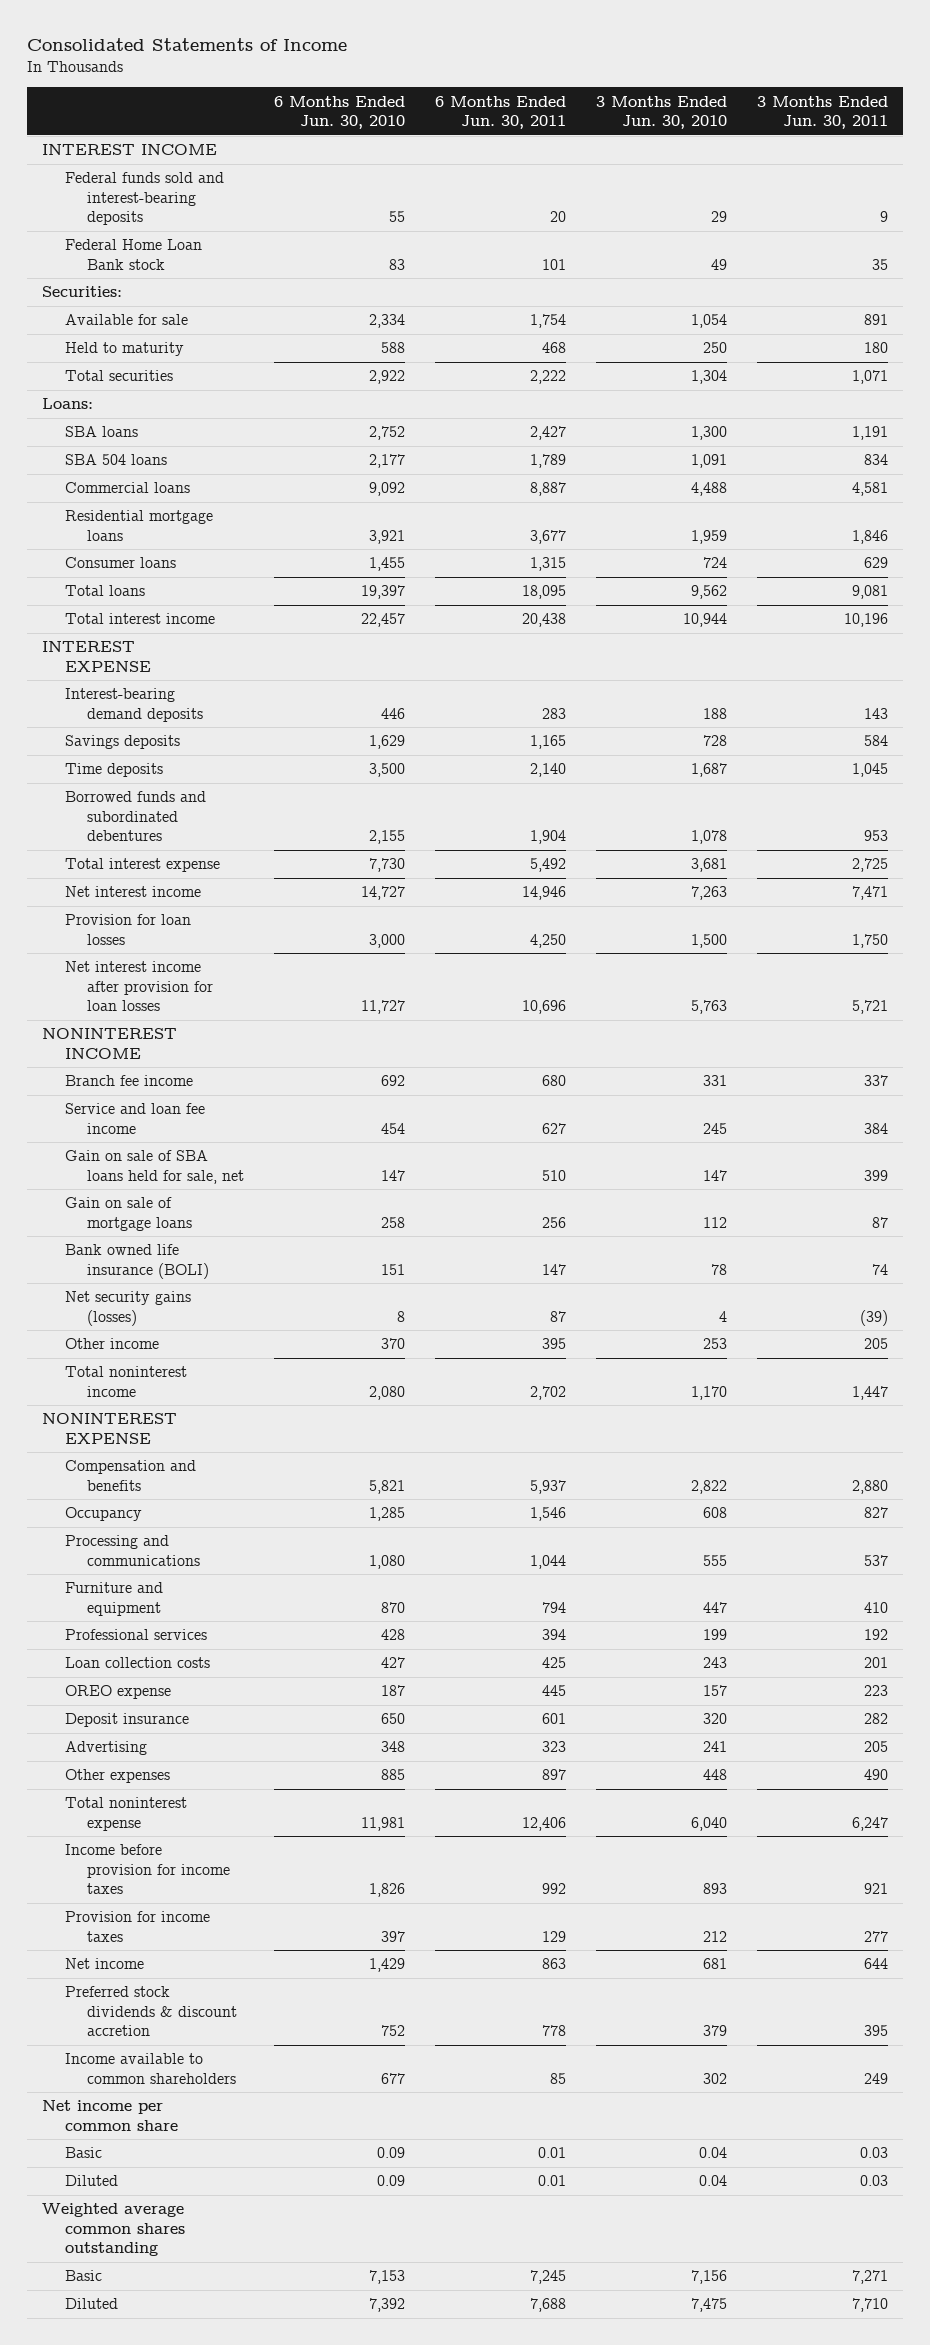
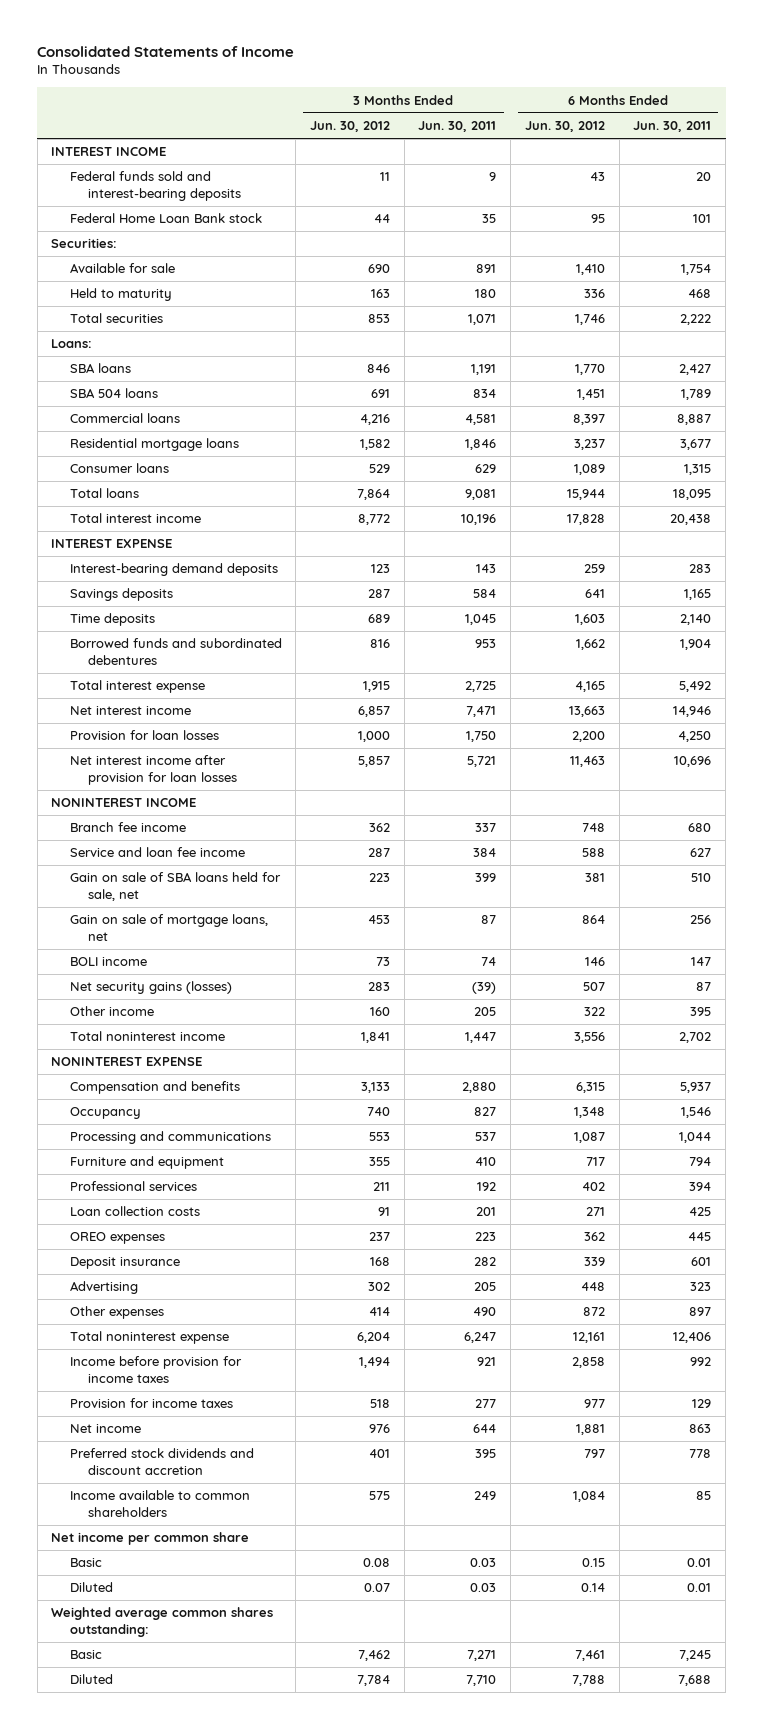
- | 6 Months Ended Jun. 30, 2010 | 6 Months Ended Jun. 30, 2011 | 3 Months Ended Jun. 30, 2010 | 3 Months Ended Jun. 30, 2011
+ | 3 Months Ended Jun. 30, 2012 | 3 Months Ended Jun. 30, 2011 | 6 Months Ended Jun. 30, 2012 | 6 Months Ended Jun. 30, 2011
- Gain on sale of mortgage loans | 258 | 256 | 112 | 87
- Bank owned life insurance (BOLI) | 151 | 147 | 78 | 74
+ Gain on sale of mortgage loans, net | 453 | 87 | 864 | 256
+ BOLI income | 73 | 74 | 146 | 147
- OREO expense | 187 | 445 | 157 | 223
+ OREO expenses | 237 | 223 | 362 | 445
- Preferred stock dividends & discount accretion | 752 | 778 | 379 | 395
+ Preferred stock dividends and discount accretion | 401 | 395 | 797 | 778
- Weighted average common shares outstanding
+ Weighted average common shares outstanding:

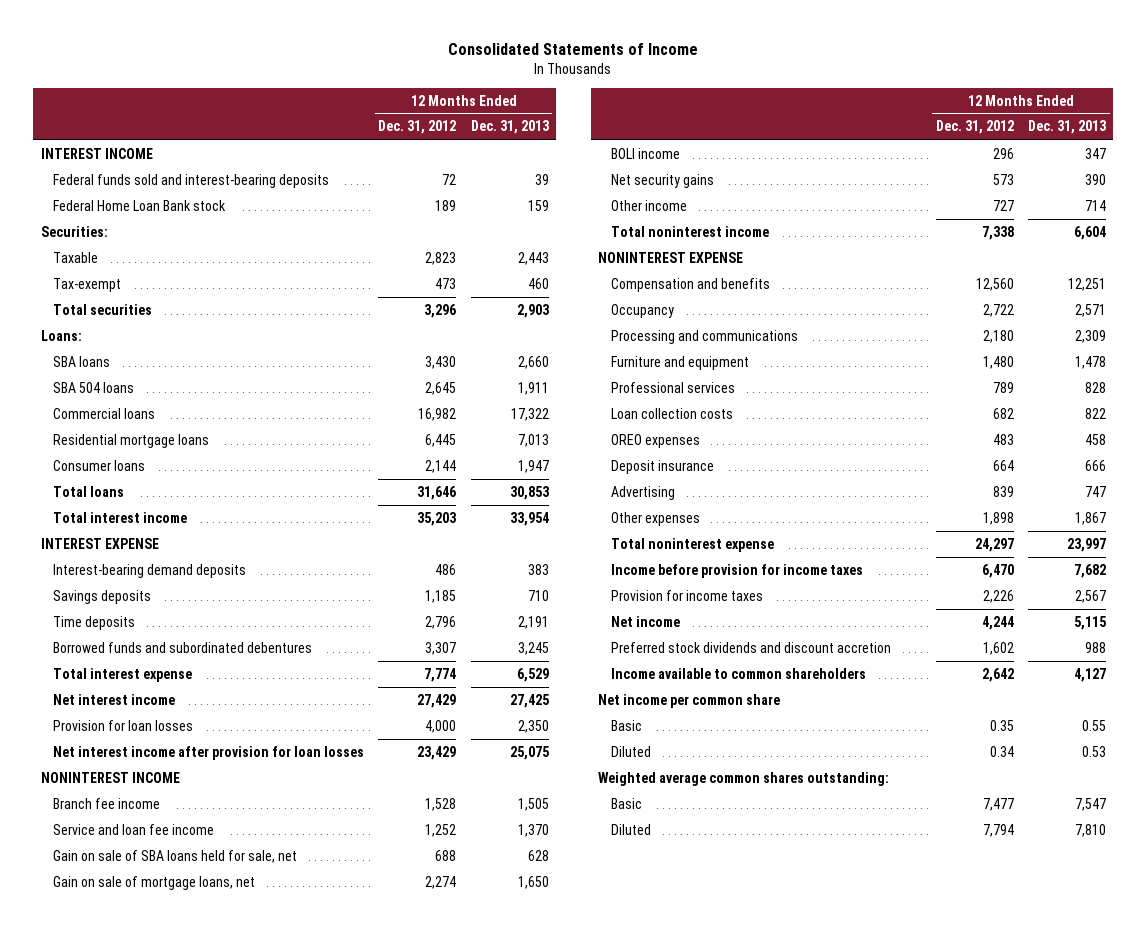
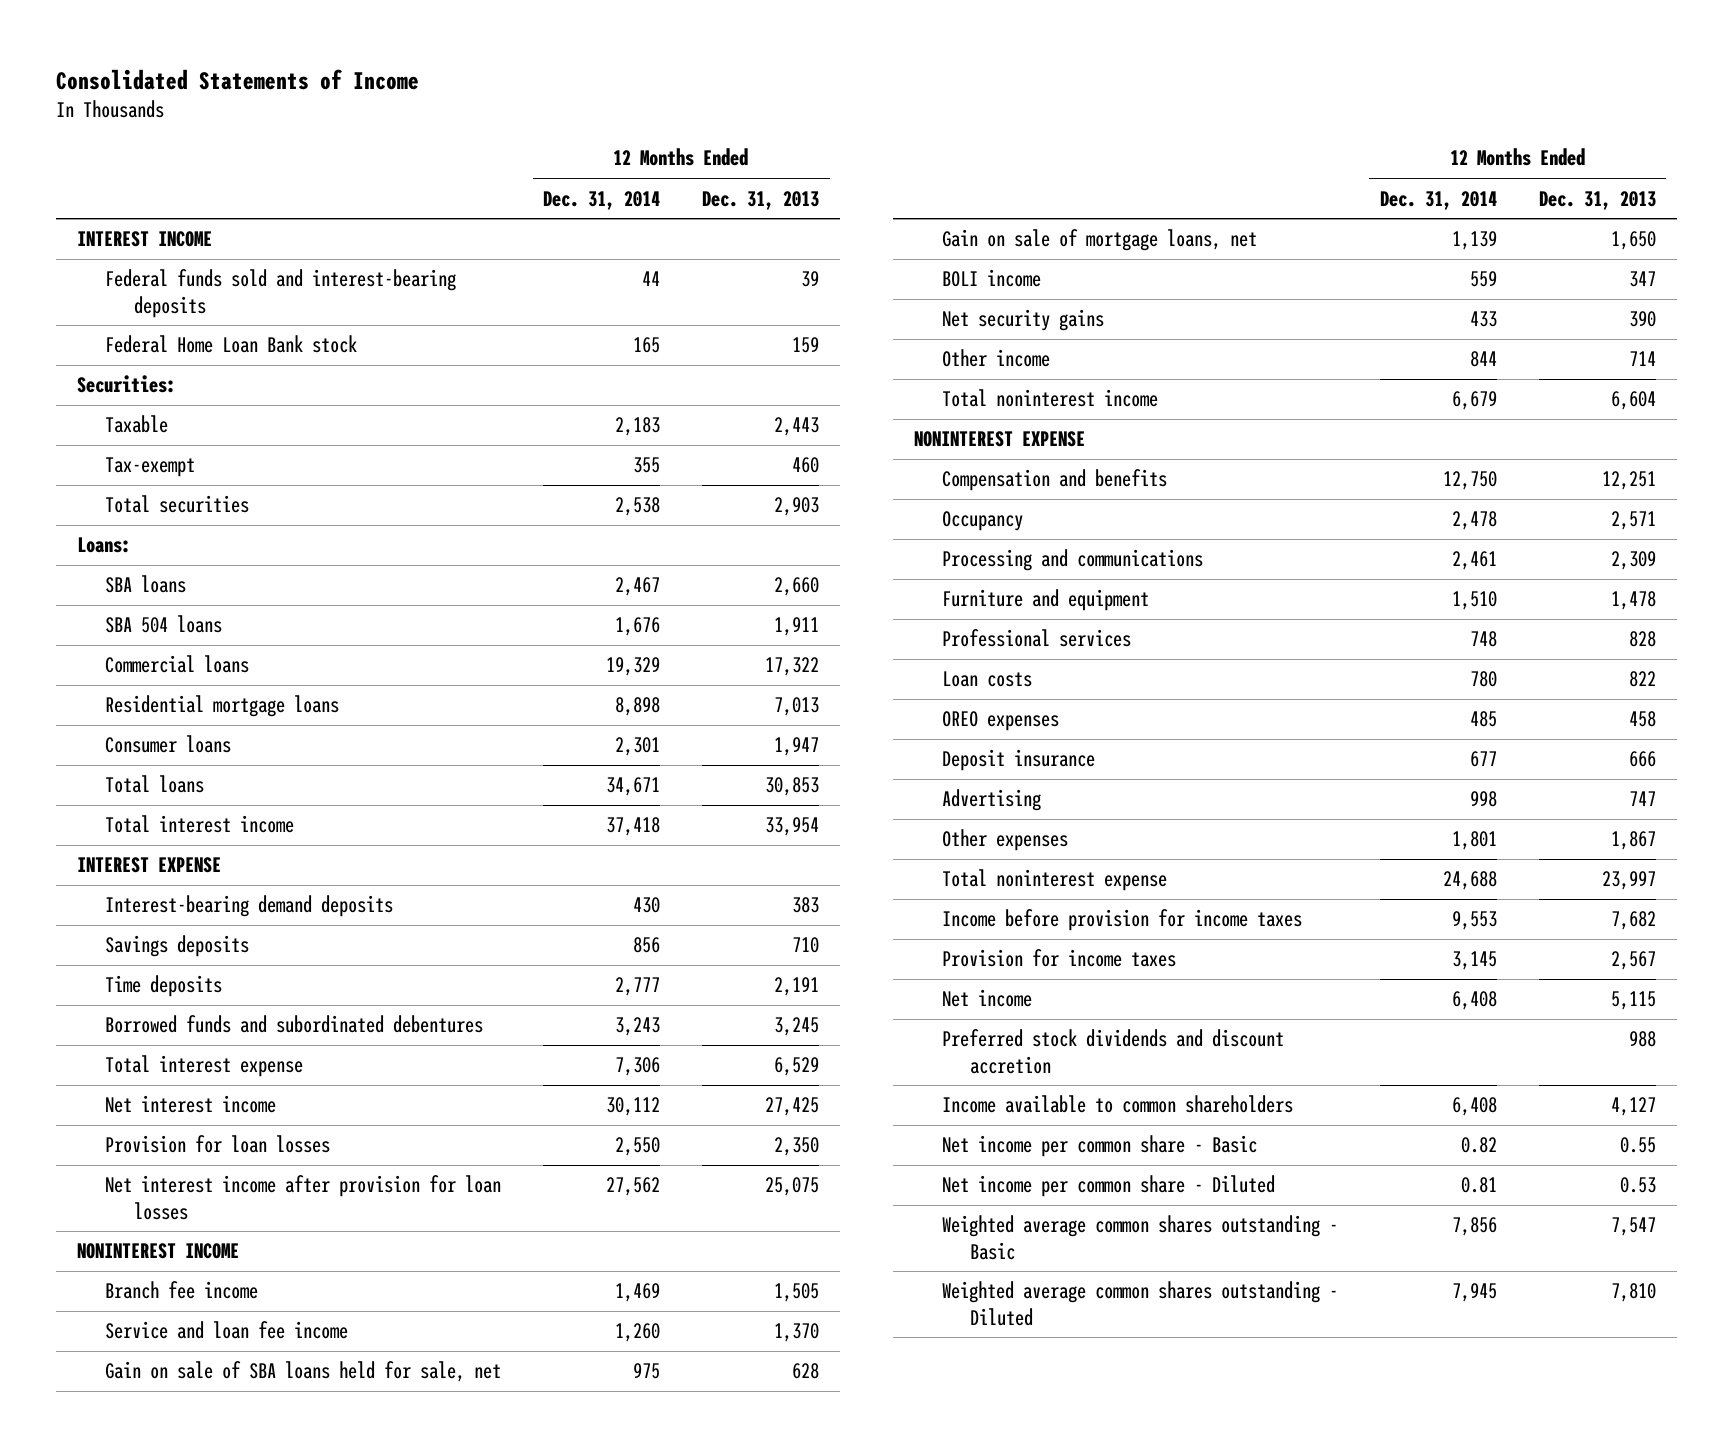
- | 12 Months Ended Dec. 31, 2012 | 12 Months Ended Dec. 31, 2013
+ | 12 Months Ended Dec. 31, 2014 | 12 Months Ended Dec. 31, 2013
- Loan collection costs | 682 | 822
+ Loan costs | 780 | 822
- Net income per common share
- Basic | 0.35 | 0.55
- Diluted | 0.34 | 0.53
- Weighted average common shares outstanding:
- Basic | 7,477 | 7,547
- Diluted | 7,794 | 7,810
+ Net income per common share - Basic | 0.82 | 0.55
+ Net income per common share - Diluted | 0.81 | 0.53
+ Weighted average common shares outstanding - Basic | 7,856 | 7,547
+ Weighted average common shares outstanding - Diluted | 7,945 | 7,810

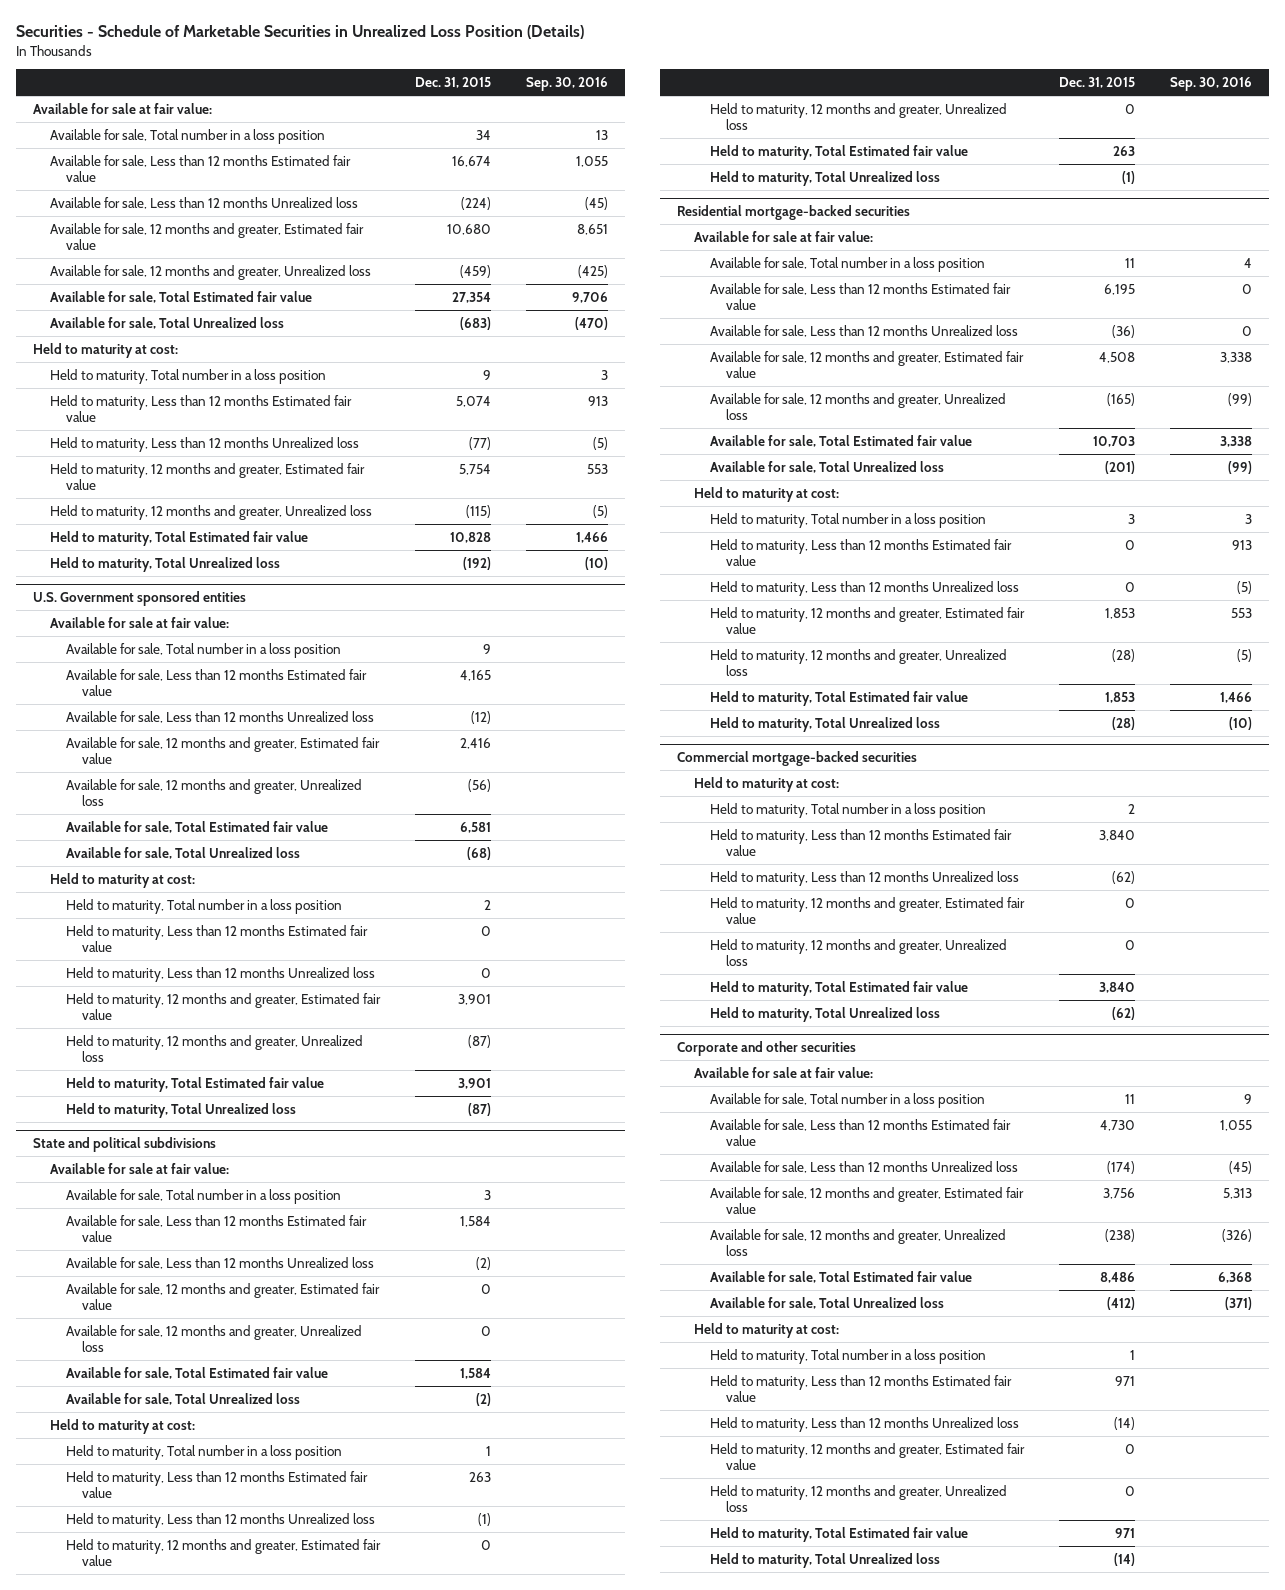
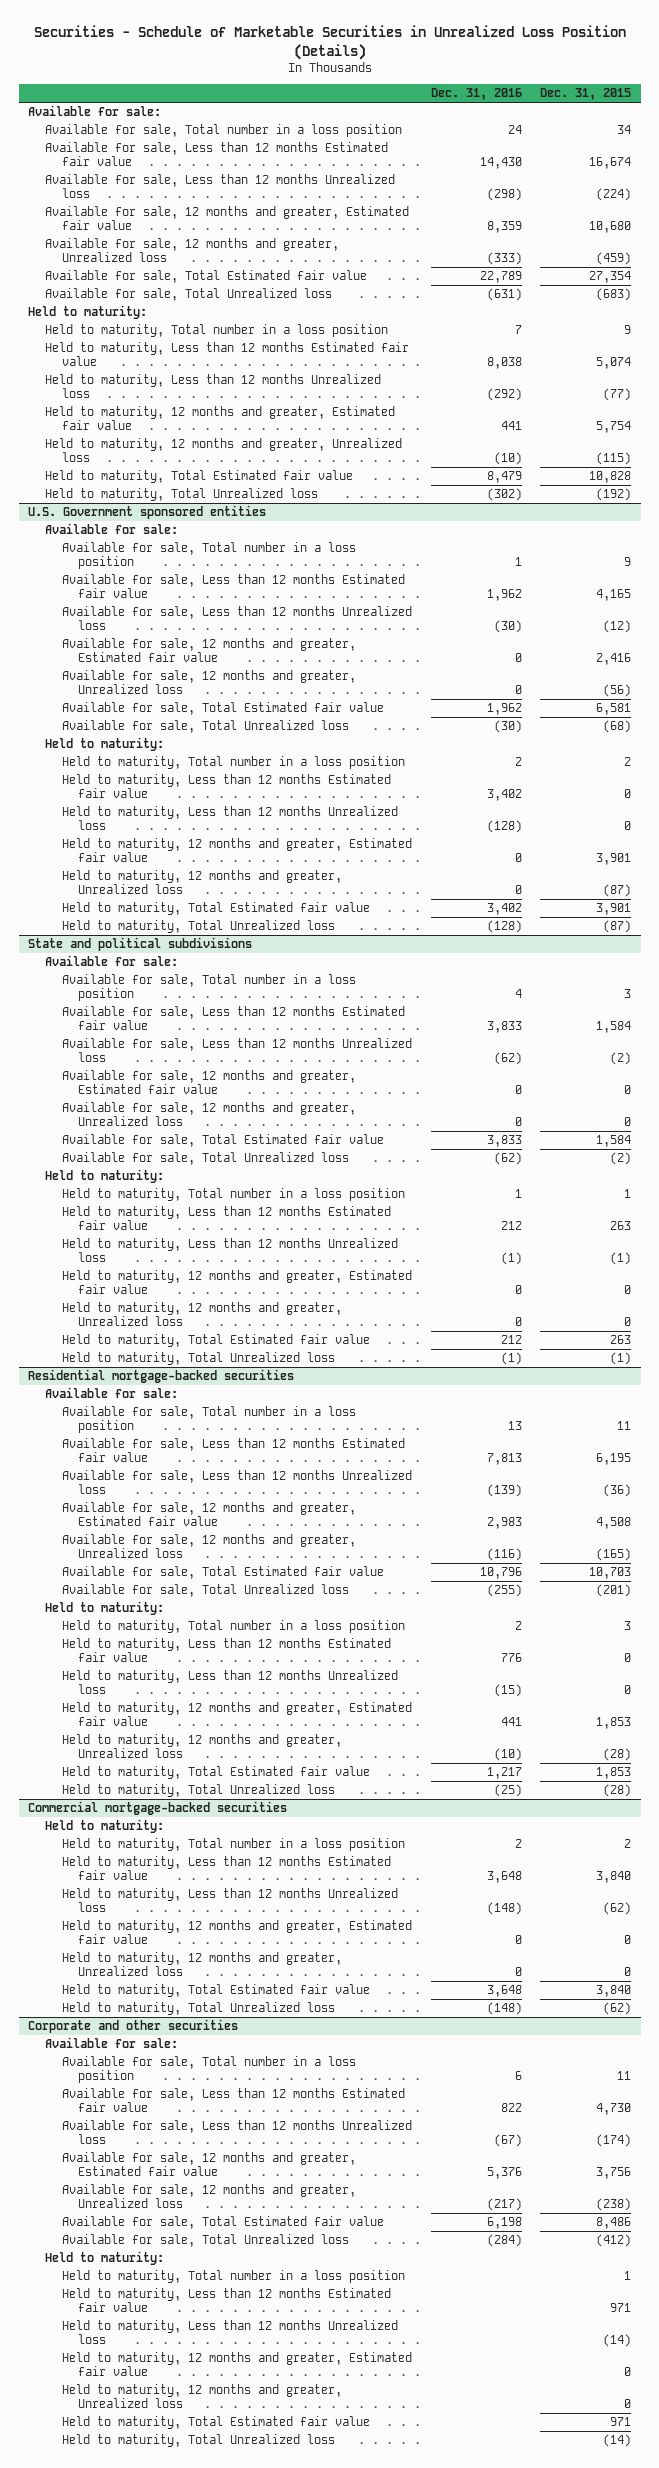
- | Dec. 31, 2015 | Sep. 30, 2016
+ | Dec. 31, 2016 | Dec. 31, 2015
- Available for sale at fair value:
+ Available for sale:
- Held to maturity at cost:
+ Held to maturity:
@ U.S. Government sponsored entities
- Available for sale at fair value:
+ Available for sale:
- Held to maturity at cost:
+ Held to maturity:
@ State and political subdivisions
- Available for sale at fair value:
+ Available for sale:
- Held to maturity at cost:
+ Held to maturity:
@ Residential mortgage-backed securities
- Available for sale at fair value:
+ Available for sale:
- Held to maturity at cost:
+ Held to maturity:
@ Commercial mortgage-backed securities
- Held to maturity at cost:
+ Held to maturity:
@ Corporate and other securities
- Available for sale at fair value:
+ Available for sale:
- Held to maturity at cost:
+ Held to maturity:

